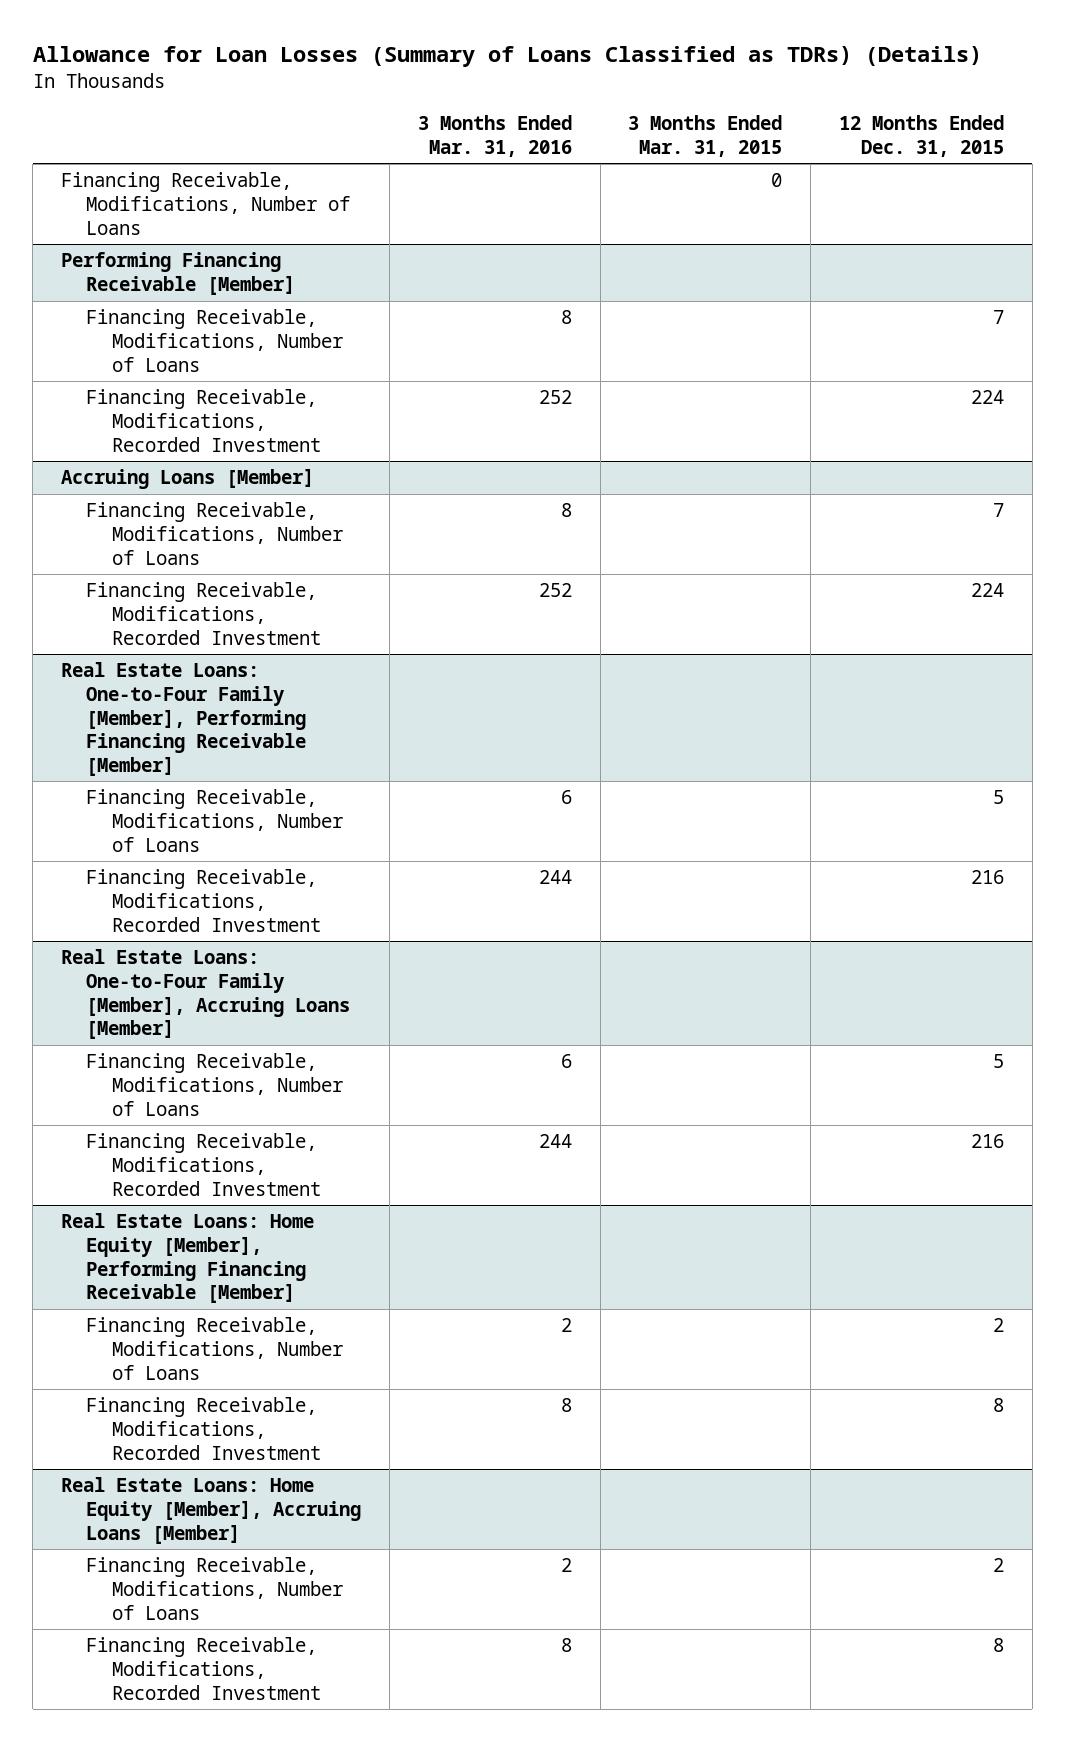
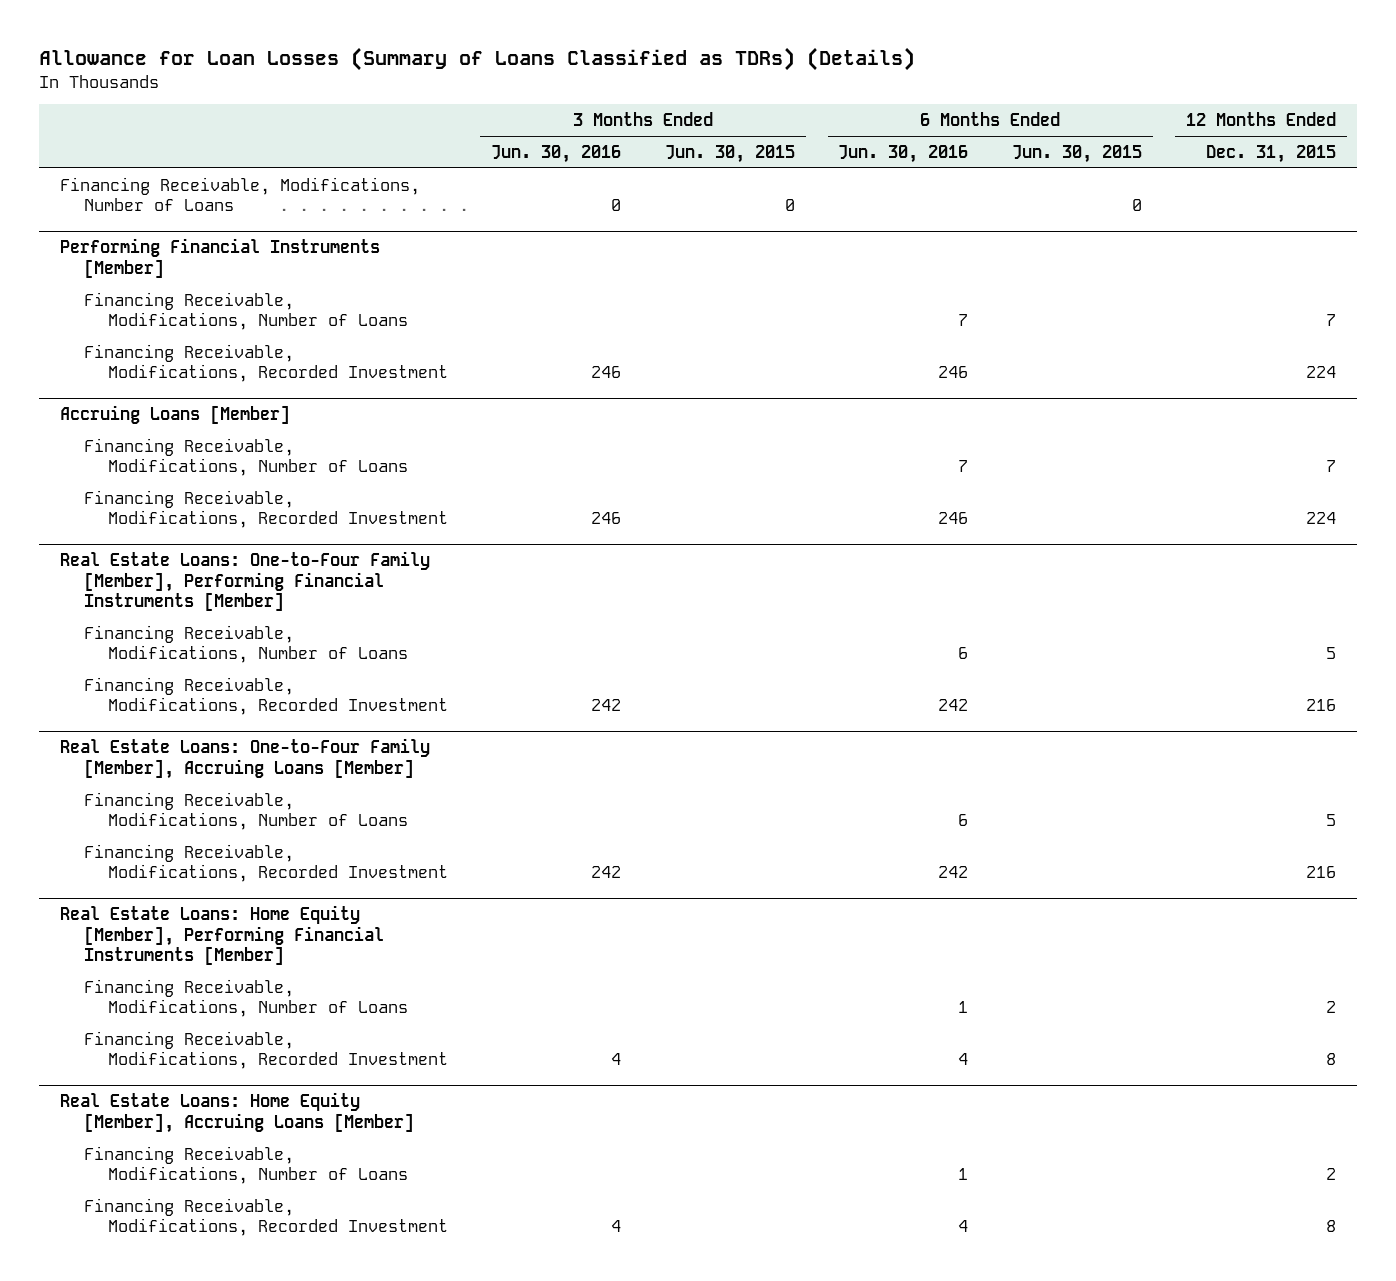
- | 3 Months Ended Mar. 31, 2016 | 3 Months Ended Mar. 31, 2015 | 12 Months Ended Dec. 31, 2015
+ | 3 Months Ended Jun. 30, 2016 | 3 Months Ended Jun. 30, 2015 | 6 Months Ended Jun. 30, 2016 | 6 Months Ended Jun. 30, 2015 | 12 Months Ended Dec. 31, 2015
- Performing Financing Receivable [Member]
+ Performing Financial Instruments [Member]
- Real Estate Loans: One-to-Four Family [Member], Performing Financing Receivable [Member]
+ Real Estate Loans: One-to-Four Family [Member], Performing Financial Instruments [Member]
- Real Estate Loans: Home Equity [Member], Performing Financing Receivable [Member]
+ Real Estate Loans: Home Equity [Member], Performing Financial Instruments [Member]

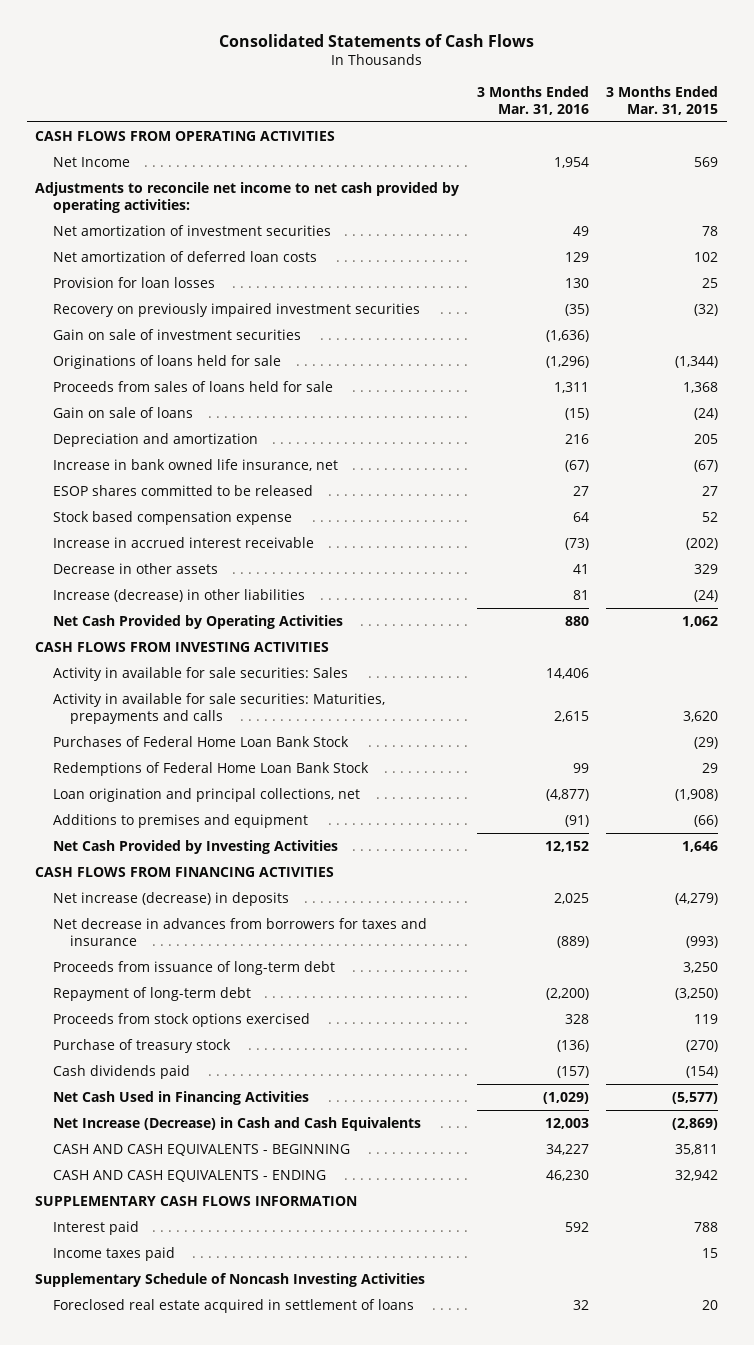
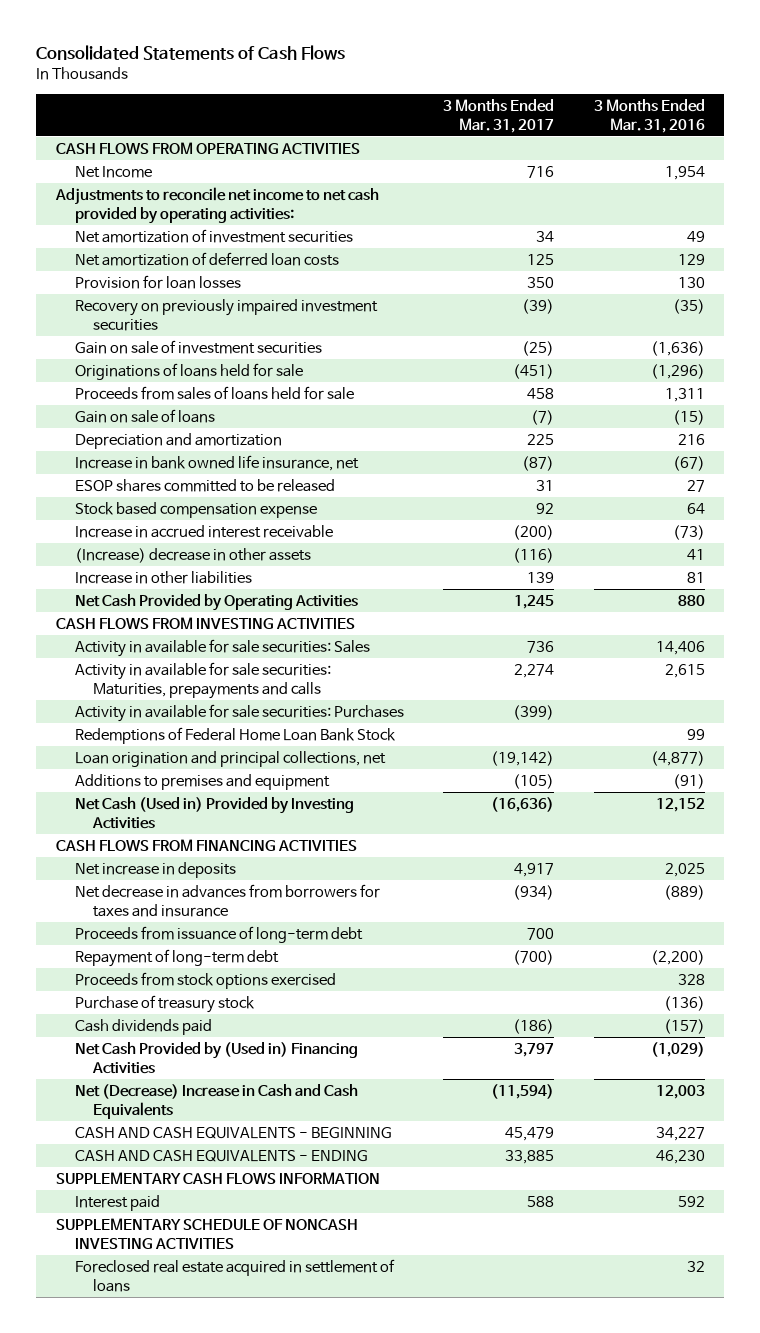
- | 3 Months Ended Mar. 31, 2016 | 3 Months Ended Mar. 31, 2015
+ | 3 Months Ended Mar. 31, 2017 | 3 Months Ended Mar. 31, 2016
- Decrease in other assets | 41 | 329
- Increase (decrease) in other liabilities | 81 | (24)
+ (Increase) decrease in other assets | (116) | 41
+ Increase in other liabilities | 139 | 81
- Purchases of Federal Home Loan Bank Stock | | (29)
+ Activity in available for sale securities: Purchases | (399) |
- Net Cash Provided by Investing Activities | 12,152 | 1,646
+ Net Cash (Used in) Provided by Investing Activities | (16,636) | 12,152
- Net increase (decrease) in deposits | 2,025 | (4,279)
+ Net increase in deposits | 4,917 | 2,025
- Net Cash Used in Financing Activities | (1,029) | (5,577)
- Net Increase (Decrease) in Cash and Cash Equivalents | 12,003 | (2,869)
+ Net Cash Provided by (Used in) Financing Activities | 3,797 | (1,029)
+ Net (Decrease) Increase in Cash and Cash Equivalents | (11,594) | 12,003
- Income taxes paid | | 15
- Supplementary Schedule of Noncash Investing Activities
+ SUPPLEMENTARY SCHEDULE OF NONCASH INVESTING ACTIVITIES

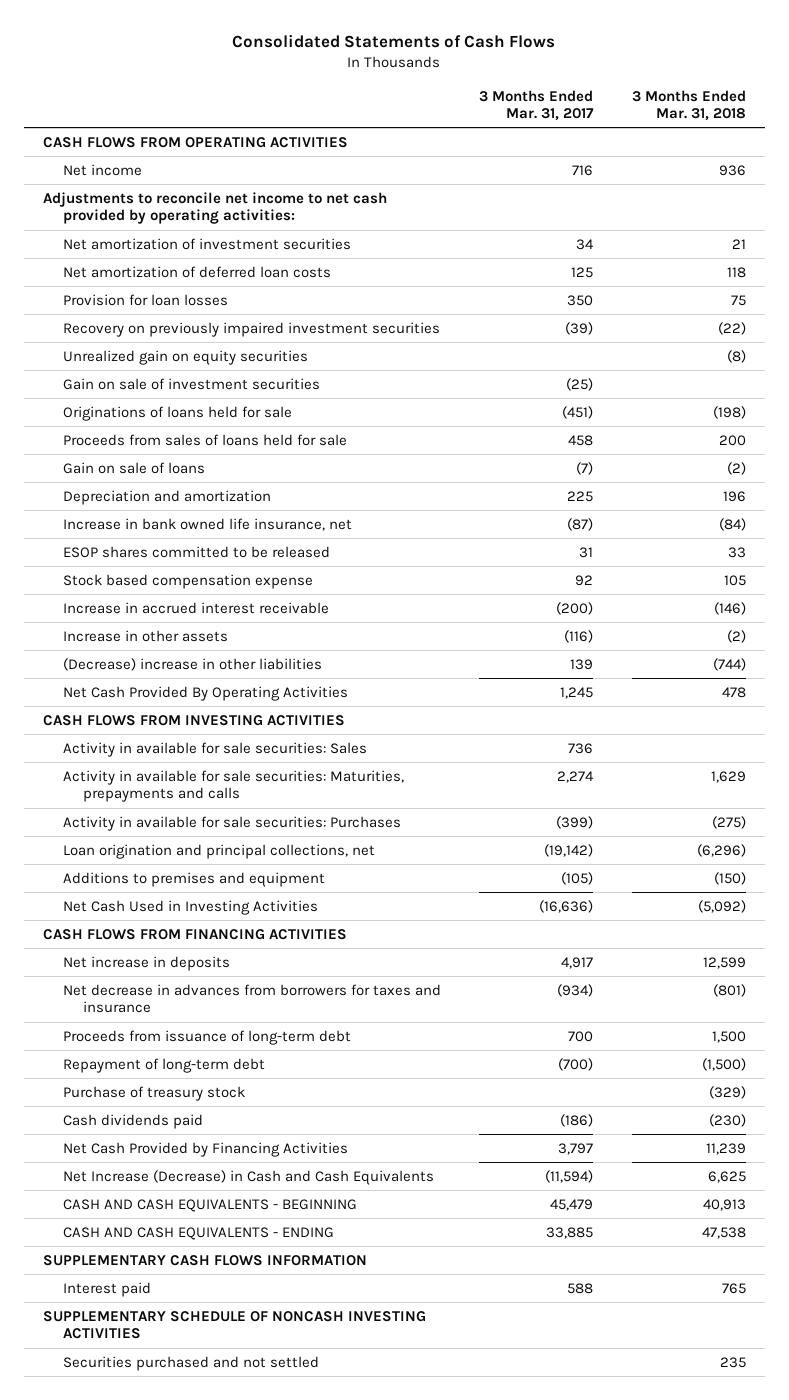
- | 3 Months Ended Mar. 31, 2017 | 3 Months Ended Mar. 31, 2016
+ | 3 Months Ended Mar. 31, 2017 | 3 Months Ended Mar. 31, 2018
- Net Income | 716 | 1,954
+ Net income | 716 | 936
+ Unrealized gain on equity securities | | (8)
- (Increase) decrease in other assets | (116) | 41
- Increase in other liabilities | 139 | 81
- Net Cash Provided by Operating Activities | 1,245 | 880
+ Increase in other assets | (116) | (2)
+ (Decrease) increase in other liabilities | 139 | (744)
+ Net Cash Provided By Operating Activities | 1,245 | 478
- Redemptions of Federal Home Loan Bank Stock | | 99
- Net Cash (Used in) Provided by Investing Activities | (16,636) | 12,152
+ Net Cash Used in Investing Activities | (16,636) | (5,092)
- Proceeds from stock options exercised | | 328
- Net Cash Provided by (Used in) Financing Activities | 3,797 | (1,029)
- Net (Decrease) Increase in Cash and Cash Equivalents | (11,594) | 12,003
+ Net Cash Provided by Financing Activities | 3,797 | 11,239
+ Net Increase (Decrease) in Cash and Cash Equivalents | (11,594) | 6,625
- Foreclosed real estate acquired in settlement of loans | | 32
+ Securities purchased and not settled | | 235

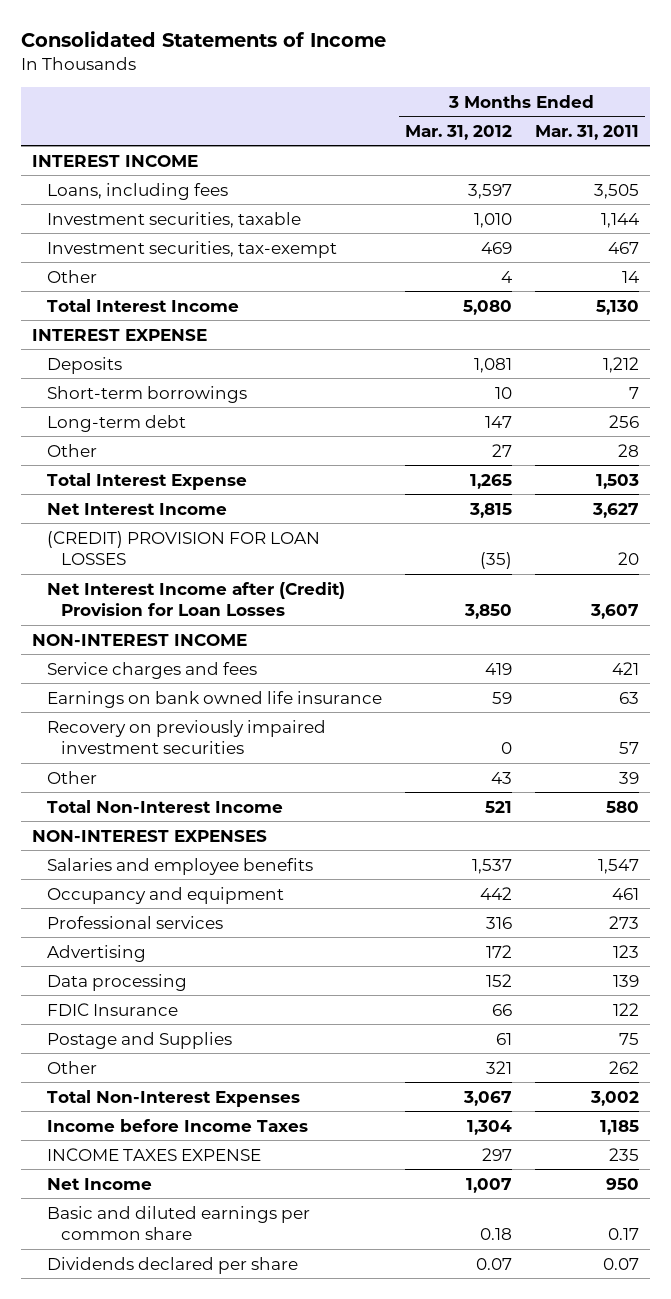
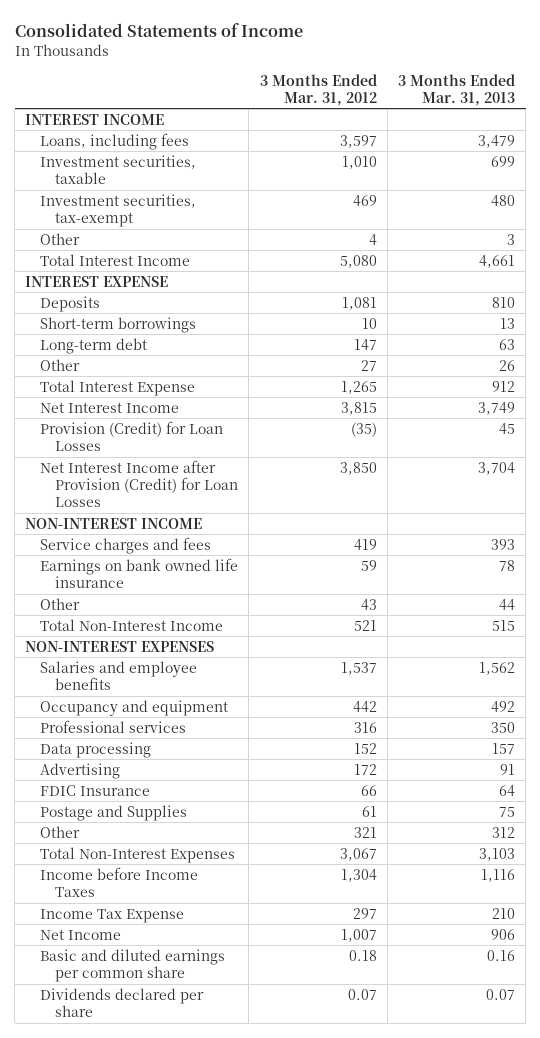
- | 3 Months Ended Mar. 31, 2012 | 3 Months Ended Mar. 31, 2011
+ | 3 Months Ended Mar. 31, 2012 | 3 Months Ended Mar. 31, 2013
- (CREDIT) PROVISION FOR LOAN LOSSES | (35) | 20
- Net Interest Income after (Credit) Provision for Loan Losses | 3,850 | 3,607
+ Provision (Credit) for Loan Losses | (35) | 45
+ Net Interest Income after Provision (Credit) for Loan Losses | 3,850 | 3,704
- Recovery on previously impaired investment securities | 0 | 57
moved down: Advertising | 172 | 91
- INCOME TAXES EXPENSE | 297 | 235
+ Income Tax Expense | 297 | 210

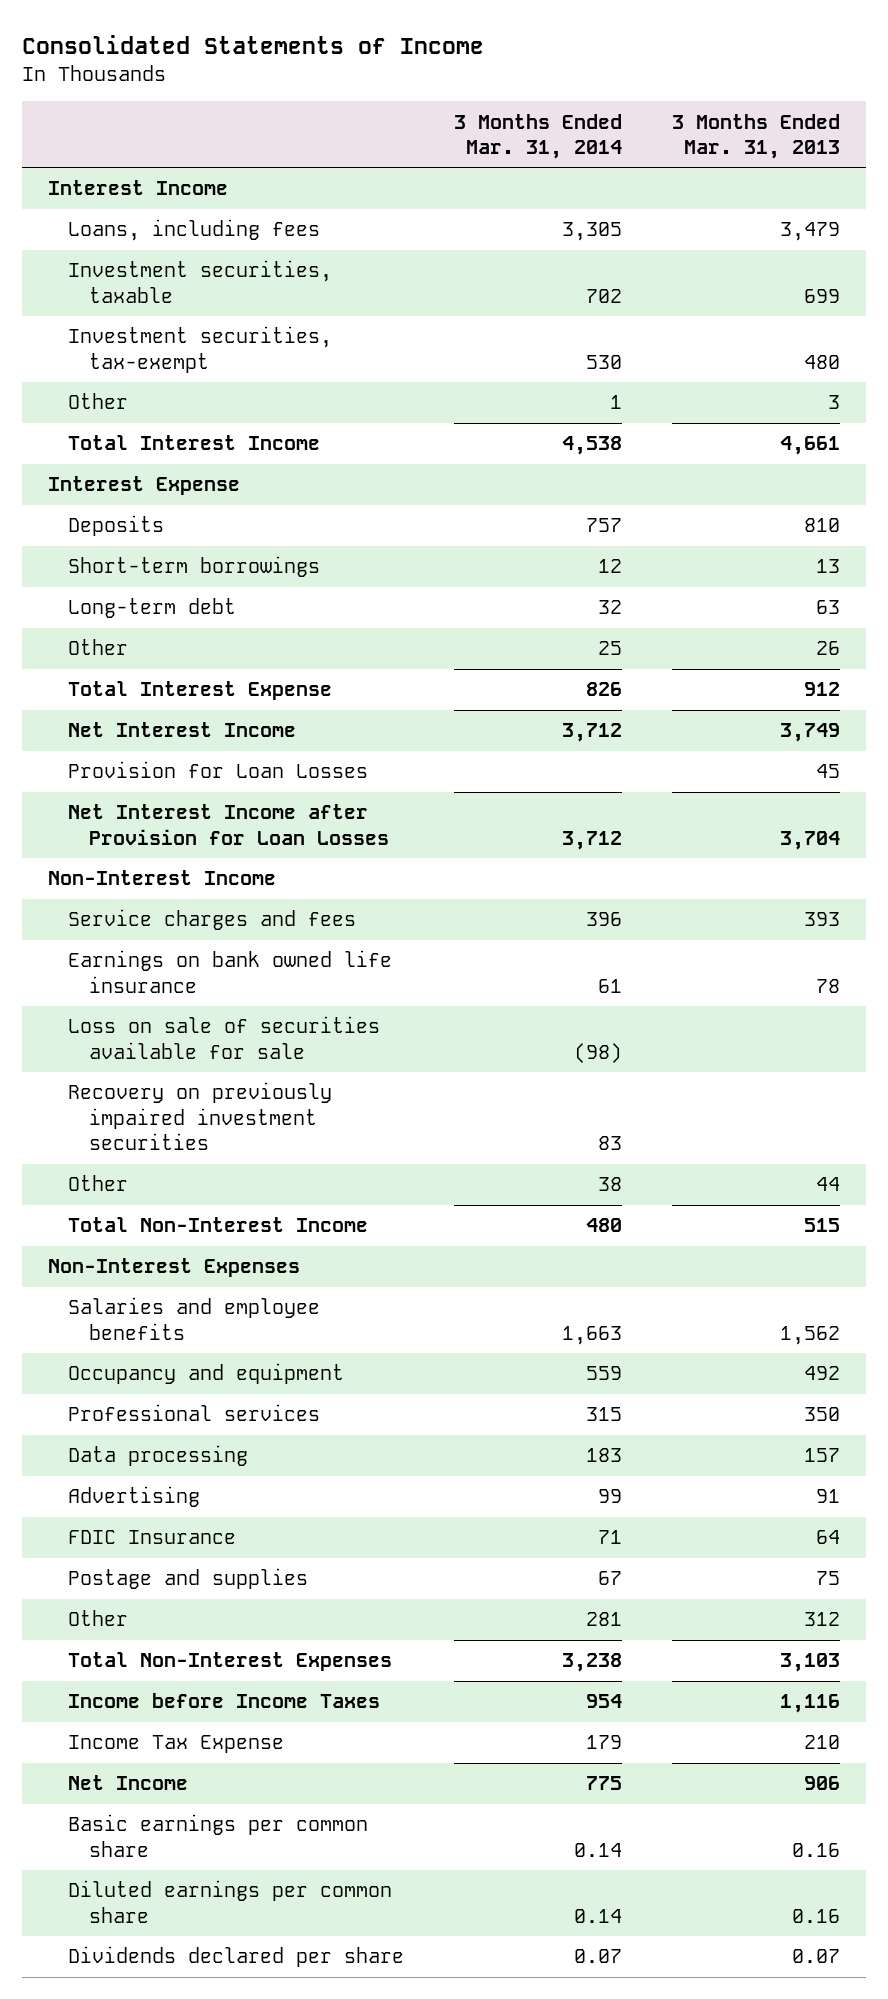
- | 3 Months Ended Mar. 31, 2012 | 3 Months Ended Mar. 31, 2013
+ | 3 Months Ended Mar. 31, 2014 | 3 Months Ended Mar. 31, 2013
- INTEREST INCOME
+ Interest Income
- INTEREST EXPENSE
+ Interest Expense
- Provision (Credit) for Loan Losses | (35) | 45
- Net Interest Income after Provision (Credit) for Loan Losses | 3,850 | 3,704
- NON-INTEREST INCOME
+ Provision for Loan Losses | | 45
+ Net Interest Income after Provision for Loan Losses | 3,712 | 3,704
+ Non-Interest Income
+ Loss on sale of securities available for sale | (98) |
+ Recovery on previously impaired investment securities | 83 |
- NON-INTEREST EXPENSES
+ Non-Interest Expenses
- Postage and Supplies | 61 | 75
+ Postage and supplies | 67 | 75
- Basic and diluted earnings per common share | 0.18 | 0.16
+ Basic earnings per common share | 0.14 | 0.16
+ Diluted earnings per common share | 0.14 | 0.16

